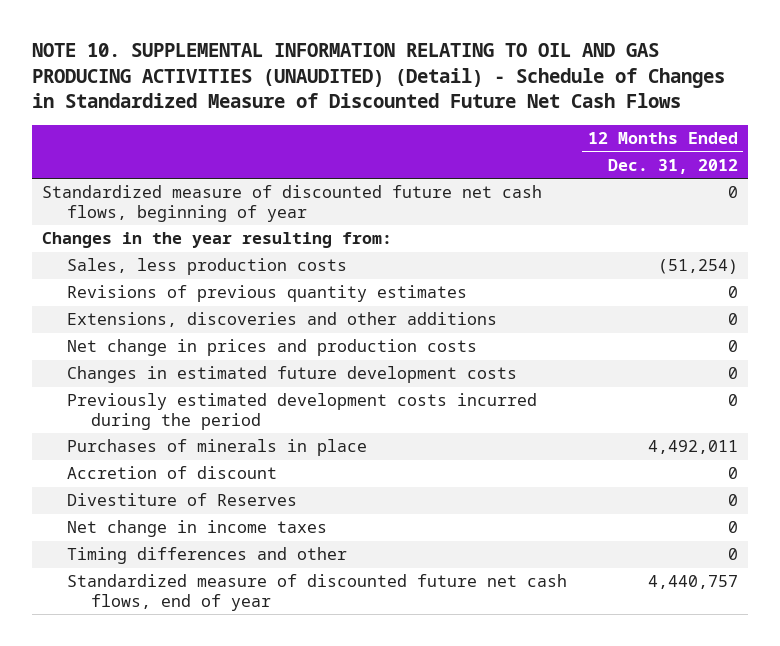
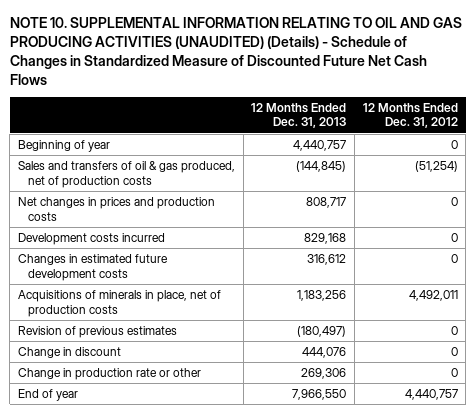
- NOTE 10. SUPPLEMENTAL INFORMATION RELATING TO OIL AND GAS PRODUCING ACTIVITIES (UNAUDITED) (Detail) - Schedule of Changes in Standardized Measure of Discounted Future Net Cash Flows
+ NOTE 10. SUPPLEMENTAL INFORMATION RELATING TO OIL AND GAS PRODUCING ACTIVITIES (UNAUDITED) (Details) - Schedule of Changes in Standardized Measure of Discounted Future Net Cash Flows
- | 12 Months Ended Dec. 31, 2012
+ | 12 Months Ended Dec. 31, 2013 | 12 Months Ended Dec. 31, 2012
- Standardized measure of discounted future net cash flows, beginning of year | 0
- Changes in the year resulting from:
- Sales, less production costs | (51,254)
- Revisions of previous quantity estimates | 0
- Extensions, discoveries and other additions | 0
- Net change in prices and production costs | 0
+ Beginning of year | 4,440,757 | 0
+ Sales and transfers of oil & gas produced, net of production costs | (144,845) | (51,254)
+ Net changes in prices and production costs | 808,717 | 0
+ Development costs incurred | 829,168 | 0
- Previously estimated development costs incurred during the period | 0
- Purchases of minerals in place | 4,492,011
- Accretion of discount | 0
- Divestiture of Reserves | 0
- Net change in income taxes | 0
- Timing differences and other | 0
- Standardized measure of discounted future net cash flows, end of year | 4,440,757
+ Acquisitions of minerals in place, net of production costs | 1,183,256 | 4,492,011
+ Revision of previous estimates | (180,497) | 0
+ Change in discount | 444,076 | 0
+ Change in production rate or other | 269,306 | 0
+ End of year | 7,966,550 | 4,440,757

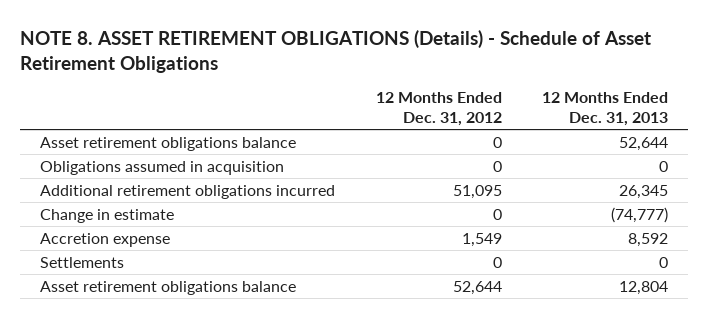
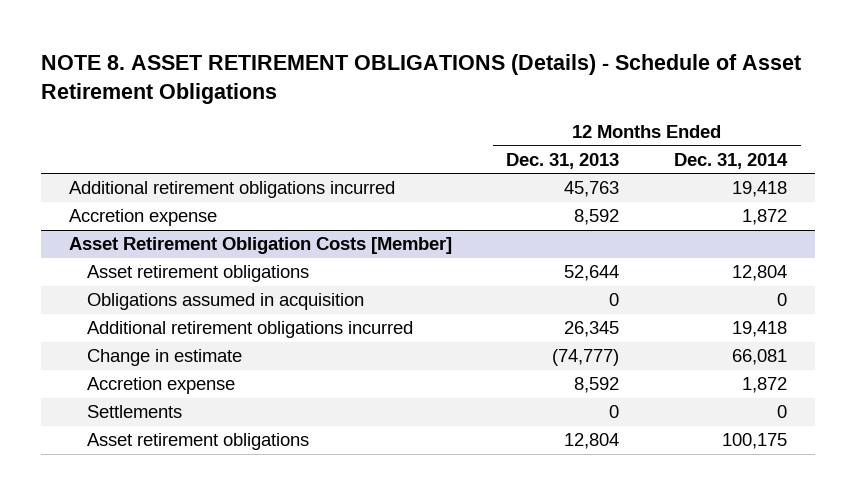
- | 12 Months Ended Dec. 31, 2012 | 12 Months Ended Dec. 31, 2013
+ | 12 Months Ended Dec. 31, 2013 | 12 Months Ended Dec. 31, 2014
- Asset retirement obligations balance | 0 | 52,644
+ Additional retirement obligations incurred | 45,763 | 19,418
+ Accretion expense | 8,592 | 1,872
+ Asset Retirement Obligation Costs [Member]
+ Asset retirement obligations | 52,644 | 12,804
- Asset retirement obligations balance | 52,644 | 12,804
+ Asset retirement obligations | 12,804 | 100,175

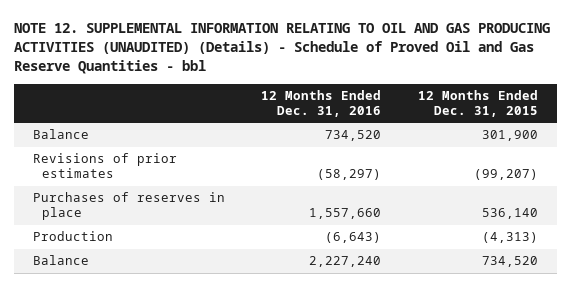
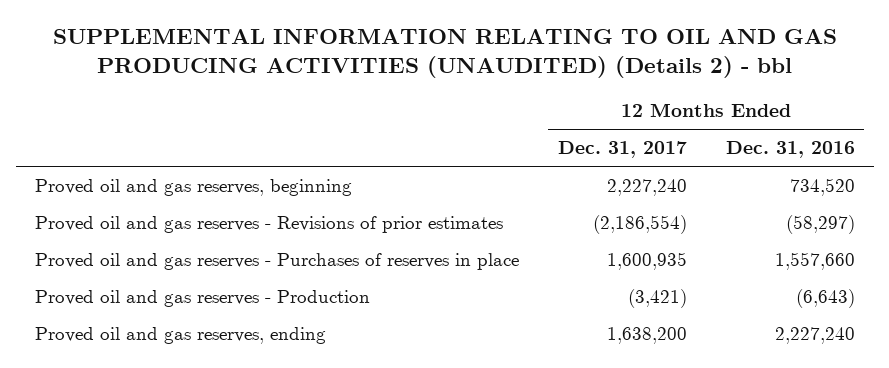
- NOTE 12. SUPPLEMENTAL INFORMATION RELATING TO OIL AND GAS PRODUCING ACTIVITIES (UNAUDITED) (Details) - Schedule of Proved Oil and Gas Reserve Quantities - bbl
+ SUPPLEMENTAL INFORMATION RELATING TO OIL AND GAS PRODUCING ACTIVITIES (UNAUDITED) (Details 2) - bbl
- | 12 Months Ended Dec. 31, 2016 | 12 Months Ended Dec. 31, 2015
+ | 12 Months Ended Dec. 31, 2017 | 12 Months Ended Dec. 31, 2016
- Balance | 734,520 | 301,900
- Revisions of prior estimates | (58,297) | (99,207)
- Purchases of reserves in place | 1,557,660 | 536,140
- Production | (6,643) | (4,313)
- Balance | 2,227,240 | 734,520
+ Proved oil and gas reserves, beginning | 2,227,240 | 734,520
+ Proved oil and gas reserves - Revisions of prior estimates | (2,186,554) | (58,297)
+ Proved oil and gas reserves - Purchases of reserves in place | 1,600,935 | 1,557,660
+ Proved oil and gas reserves - Production | (3,421) | (6,643)
+ Proved oil and gas reserves, ending | 1,638,200 | 2,227,240

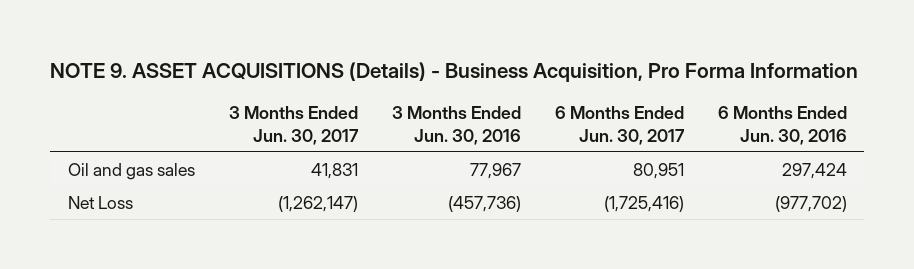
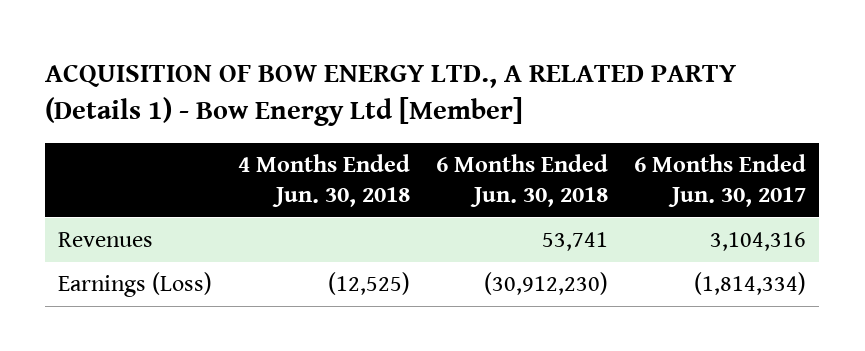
- NOTE 9. ASSET ACQUISITIONS (Details) - Business Acquisition, Pro Forma Information
+ ACQUISITION OF BOW ENERGY LTD., A RELATED PARTY (Details 1) - Bow Energy Ltd [Member]
- | 3 Months Ended Jun. 30, 2017 | 3 Months Ended Jun. 30, 2016 | 6 Months Ended Jun. 30, 2017 | 6 Months Ended Jun. 30, 2016
+ | 4 Months Ended Jun. 30, 2018 | 6 Months Ended Jun. 30, 2018 | 6 Months Ended Jun. 30, 2017
- Oil and gas sales | 41,831 | 77,967 | 80,951 | 297,424
- Net Loss | (1,262,147) | (457,736) | (1,725,416) | (977,702)
+ Revenues | | 53,741 | 3,104,316
+ Earnings (Loss) | (12,525) | (30,912,230) | (1,814,334)

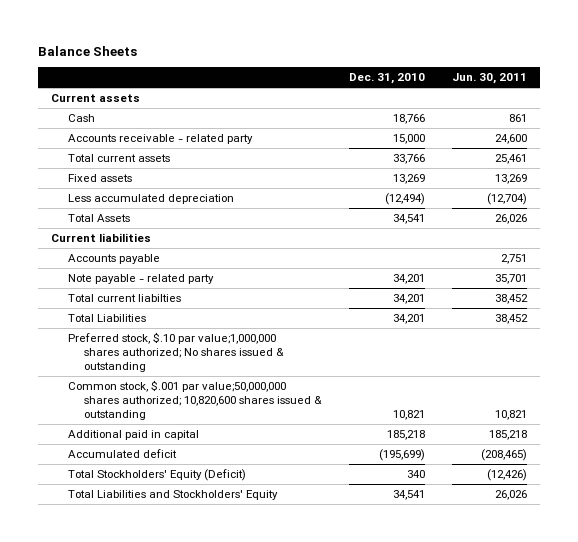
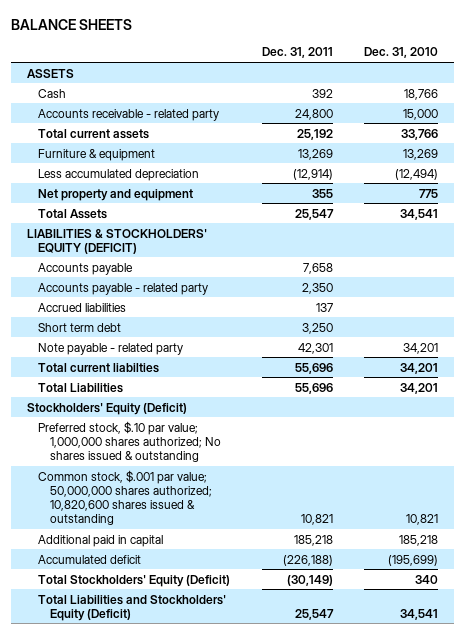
- Balance Sheets
+ BALANCE SHEETS
- | Dec. 31, 2010 | Jun. 30, 2011
+ | Dec. 31, 2011 | Dec. 31, 2010
- Current assets
+ ASSETS
- Fixed assets | 13,269 | 13,269
+ Furniture & equipment | 13,269 | 13,269
+ Net property and equipment | 355 | 775
- Current liabilities
+ LIABILITIES & STOCKHOLDERS' EQUITY (DEFICIT)
+ Accounts payable - related party | 2,350 |
+ Accrued liabilities | 137 |
+ Short term debt | 3,250 |
- Preferred stock, $.10 par value;1,000,000 shares authorized; No shares issued & outstanding
- Common stock, $.001 par value;50,000,000 shares authorized; 10,820,600 shares issued & outstanding | 10,821 | 10,821
+ Stockholders' Equity (Deficit)
+ Preferred stock, $.10 par value; 1,000,000 shares authorized; No shares issued & outstanding
+ Common stock, $.001 par value; 50,000,000 shares authorized; 10,820,600 shares issued & outstanding | 10,821 | 10,821
- Total Liabilities and Stockholders' Equity | 34,541 | 26,026
+ Total Liabilities and Stockholders' Equity (Deficit) | 25,547 | 34,541

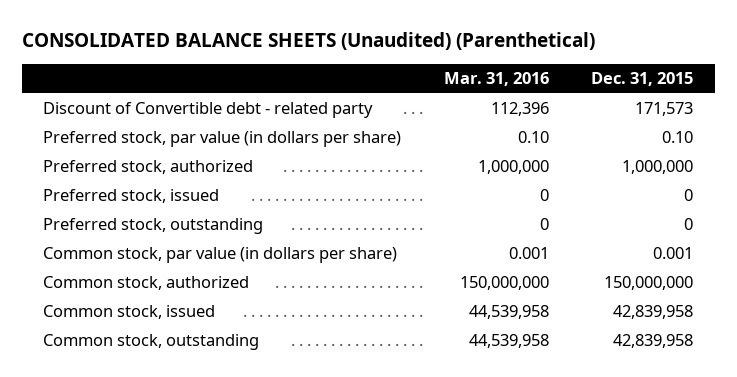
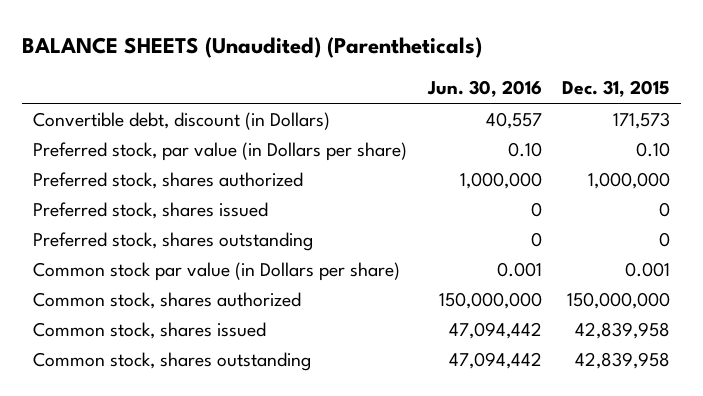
- CONSOLIDATED BALANCE SHEETS (Unaudited) (Parenthetical)
+ BALANCE SHEETS (Unaudited) (Parentheticals)
- | Mar. 31, 2016 | Dec. 31, 2015
+ | Jun. 30, 2016 | Dec. 31, 2015
- Discount of Convertible debt - related party | 112,396 | 171,573
- Preferred stock, par value (in dollars per share) | 0.10 | 0.10
- Preferred stock, authorized | 1,000,000 | 1,000,000
- Preferred stock, issued | 0 | 0
- Preferred stock, outstanding | 0 | 0
- Common stock, par value (in dollars per share) | 0.001 | 0.001
- Common stock, authorized | 150,000,000 | 150,000,000
- Common stock, issued | 44,539,958 | 42,839,958
- Common stock, outstanding | 44,539,958 | 42,839,958
+ Convertible debt, discount (in Dollars) | 40,557 | 171,573
+ Preferred stock, par value (in Dollars per share) | 0.10 | 0.10
+ Preferred stock, shares authorized | 1,000,000 | 1,000,000
+ Preferred stock, shares issued | 0 | 0
+ Preferred stock, shares outstanding | 0 | 0
+ Common stock par value (in Dollars per share) | 0.001 | 0.001
+ Common stock, shares authorized | 150,000,000 | 150,000,000
+ Common stock, shares issued | 47,094,442 | 42,839,958
+ Common stock, shares outstanding | 47,094,442 | 42,839,958

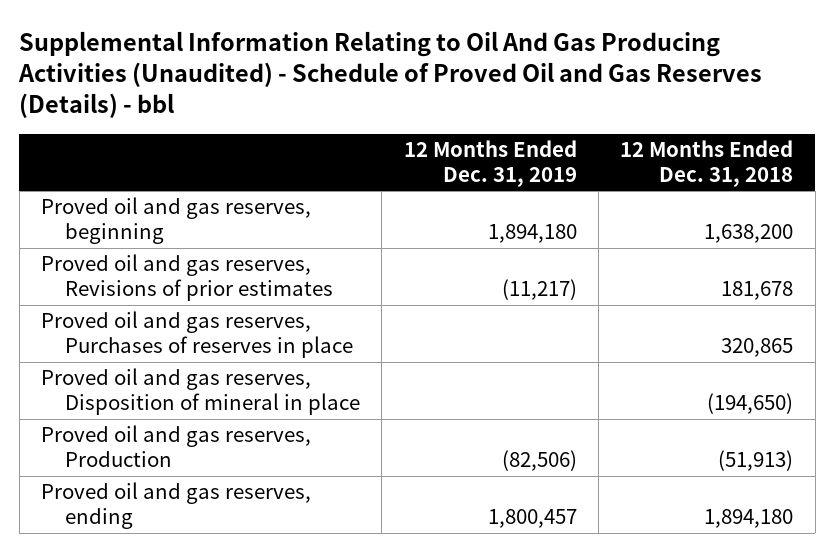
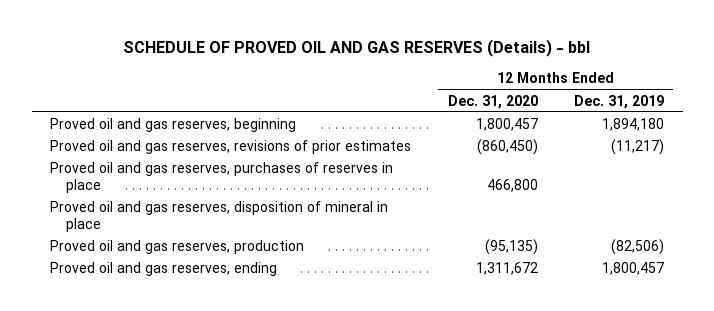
- Supplemental Information Relating to Oil And Gas Producing Activities (Unaudited) - Schedule of Proved Oil and Gas Reserves (Details) - bbl
+ SCHEDULE OF PROVED OIL AND GAS RESERVES (Details) - bbl
- | 12 Months Ended Dec. 31, 2019 | 12 Months Ended Dec. 31, 2018
+ | 12 Months Ended Dec. 31, 2020 | 12 Months Ended Dec. 31, 2019
- Proved oil and gas reserves, Revisions of prior estimates | (11,217) | 181,678
- Proved oil and gas reserves, Purchases of reserves in place | | 320,865
- Proved oil and gas reserves, Disposition of mineral in place | | (194,650)
- Proved oil and gas reserves, Production | (82,506) | (51,913)
+ Proved oil and gas reserves, revisions of prior estimates | (860,450) | (11,217)
+ Proved oil and gas reserves, purchases of reserves in place | 466,800 |
+ Proved oil and gas reserves, disposition of mineral in place
+ Proved oil and gas reserves, production | (95,135) | (82,506)

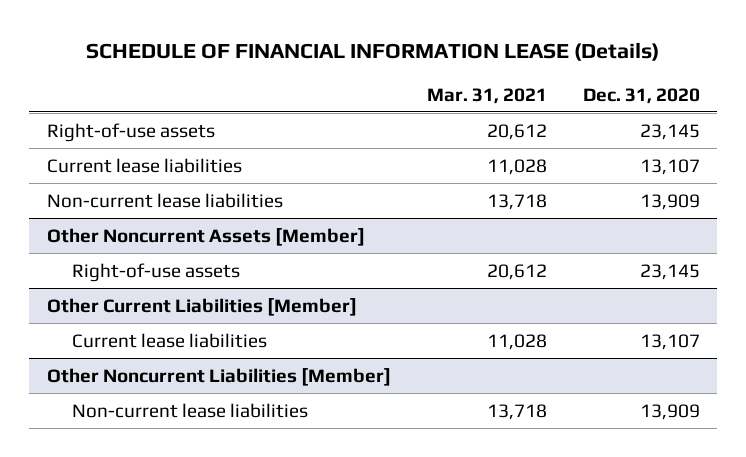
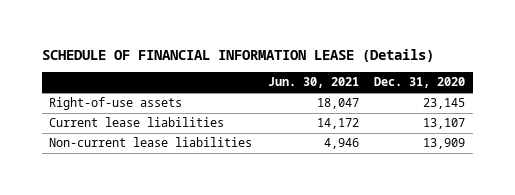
- | Mar. 31, 2021 | Dec. 31, 2020
+ | Jun. 30, 2021 | Dec. 31, 2020
- Other Noncurrent Assets [Member]
- Right-of-use assets | 20,612 | 23,145
- Other Current Liabilities [Member]
- Current lease liabilities | 11,028 | 13,107
- Other Noncurrent Liabilities [Member]
- Non-current lease liabilities | 13,718 | 13,909

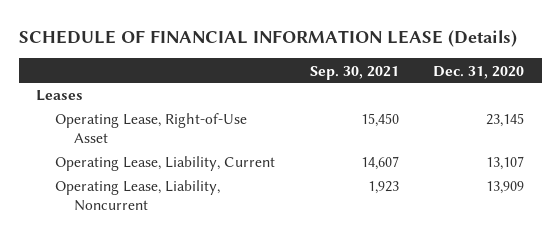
- | Jun. 30, 2021 | Dec. 31, 2020
+ | Sep. 30, 2021 | Dec. 31, 2020
- Right-of-use assets | 18,047 | 23,145
- Current lease liabilities | 14,172 | 13,107
- Non-current lease liabilities | 4,946 | 13,909
+ Leases
+ Operating Lease, Right-of-Use Asset | 15,450 | 23,145
+ Operating Lease, Liability, Current | 14,607 | 13,107
+ Operating Lease, Liability, Noncurrent | 1,923 | 13,909

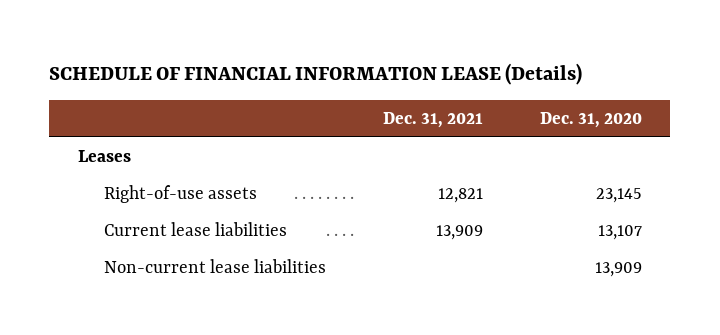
- | Sep. 30, 2021 | Dec. 31, 2020
+ | Dec. 31, 2021 | Dec. 31, 2020
- Operating Lease, Right-of-Use Asset | 15,450 | 23,145
- Operating Lease, Liability, Current | 14,607 | 13,107
- Operating Lease, Liability, Noncurrent | 1,923 | 13,909
+ Right-of-use assets | 12,821 | 23,145
+ Current lease liabilities | 13,909 | 13,107
+ Non-current lease liabilities | | 13,909

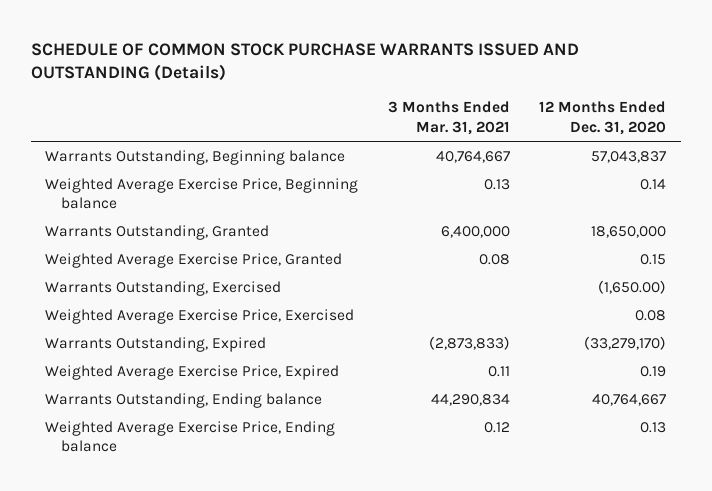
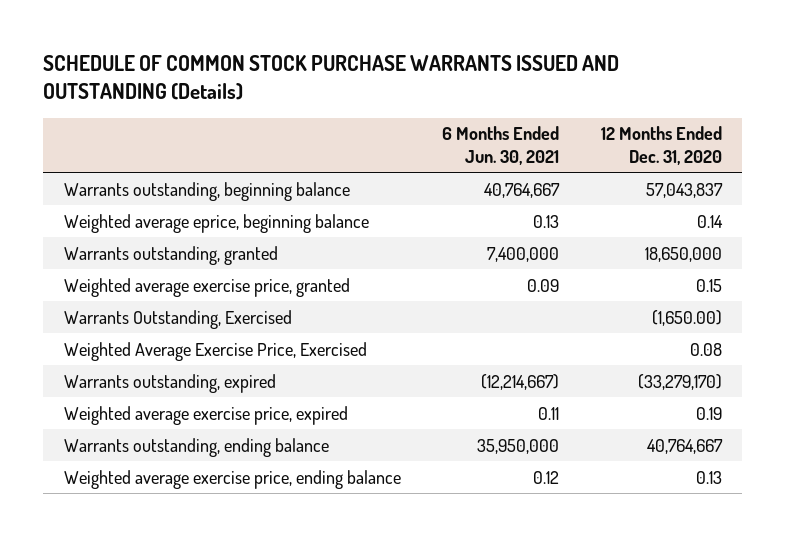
- | 3 Months Ended Mar. 31, 2021 | 12 Months Ended Dec. 31, 2020
+ | 6 Months Ended Jun. 30, 2021 | 12 Months Ended Dec. 31, 2020
- Warrants Outstanding, Beginning balance | 40,764,667 | 57,043,837
- Weighted Average Exercise Price, Beginning balance | 0.13 | 0.14
- Warrants Outstanding, Granted | 6,400,000 | 18,650,000
- Weighted Average Exercise Price, Granted | 0.08 | 0.15
+ Warrants outstanding, beginning balance | 40,764,667 | 57,043,837
+ Weighted average eprice, beginning balance | 0.13 | 0.14
+ Warrants outstanding, granted | 7,400,000 | 18,650,000
+ Weighted average exercise price, granted | 0.09 | 0.15
- Warrants Outstanding, Expired | (2,873,833) | (33,279,170)
- Weighted Average Exercise Price, Expired | 0.11 | 0.19
- Warrants Outstanding, Ending balance | 44,290,834 | 40,764,667
- Weighted Average Exercise Price, Ending balance | 0.12 | 0.13
+ Warrants outstanding, expired | (12,214,667) | (33,279,170)
+ Weighted average exercise price, expired | 0.11 | 0.19
+ Warrants outstanding, ending balance | 35,950,000 | 40,764,667
+ Weighted average exercise price, ending balance | 0.12 | 0.13

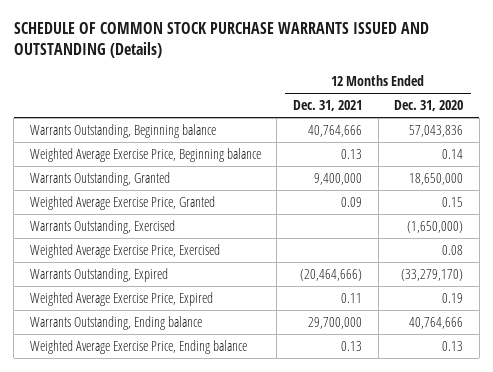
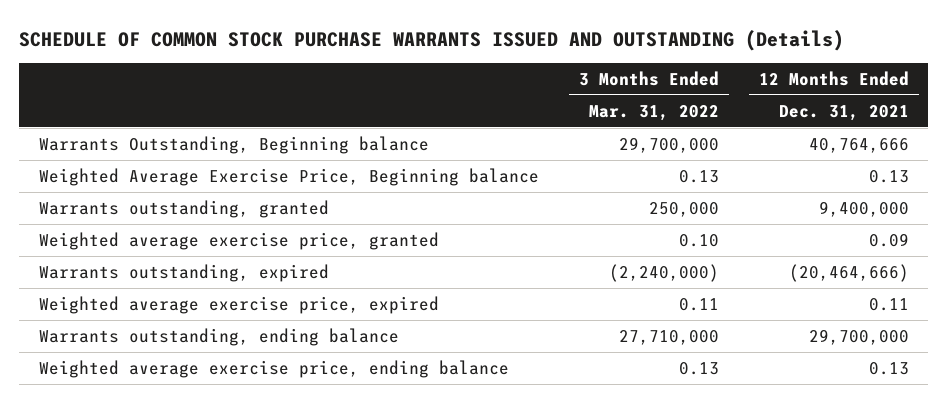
- | 12 Months Ended Dec. 31, 2021 | 12 Months Ended Dec. 31, 2020
+ | 3 Months Ended Mar. 31, 2022 | 12 Months Ended Dec. 31, 2021
- Warrants Outstanding, Granted | 9,400,000 | 18,650,000
- Weighted Average Exercise Price, Granted | 0.09 | 0.15
- Warrants Outstanding, Exercised | | (1,650,000)
- Weighted Average Exercise Price, Exercised | | 0.08
- Warrants Outstanding, Expired | (20,464,666) | (33,279,170)
- Weighted Average Exercise Price, Expired | 0.11 | 0.19
- Warrants Outstanding, Ending balance | 29,700,000 | 40,764,666
- Weighted Average Exercise Price, Ending balance | 0.13 | 0.13
+ Warrants outstanding, granted | 250,000 | 9,400,000
+ Weighted average exercise price, granted | 0.10 | 0.09
+ Warrants outstanding, expired | (2,240,000) | (20,464,666)
+ Weighted average exercise price, expired | 0.11 | 0.11
+ Warrants outstanding, ending balance | 27,710,000 | 29,700,000
+ Weighted average exercise price, ending balance | 0.13 | 0.13

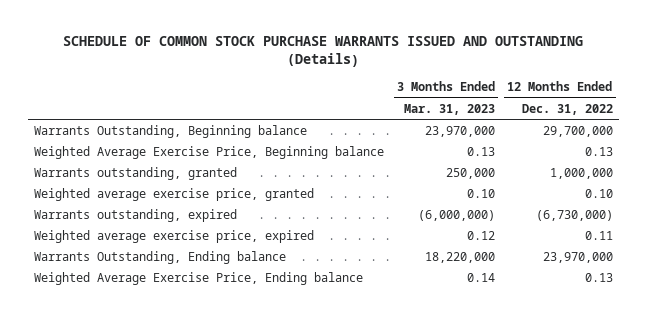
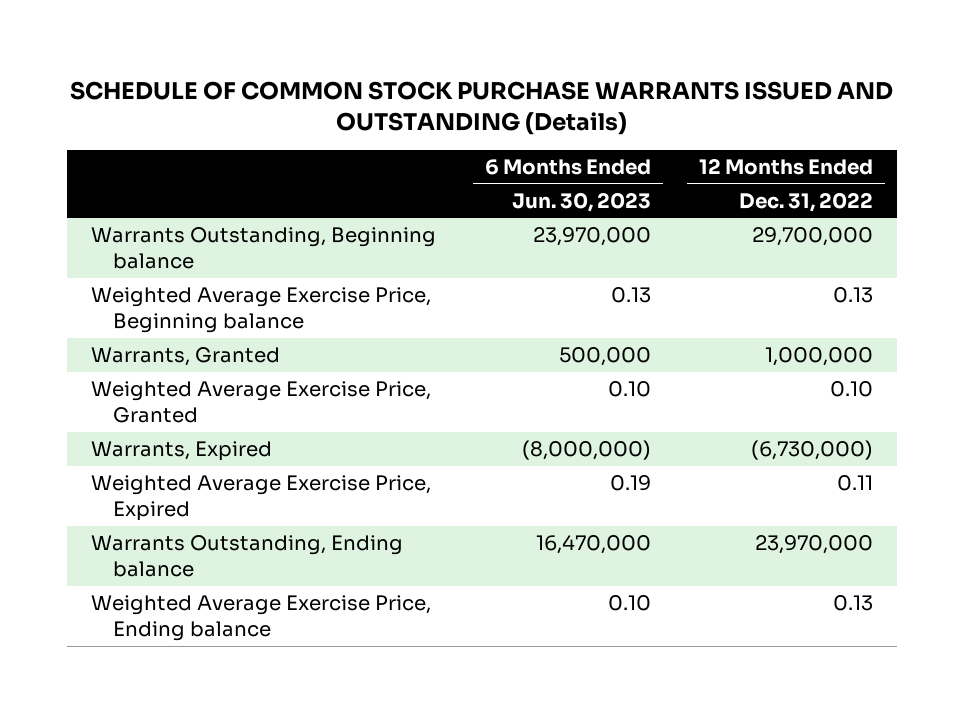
- | 3 Months Ended Mar. 31, 2023 | 12 Months Ended Dec. 31, 2022
+ | 6 Months Ended Jun. 30, 2023 | 12 Months Ended Dec. 31, 2022
- Warrants outstanding, granted | 250,000 | 1,000,000
- Weighted average exercise price, granted | 0.10 | 0.10
- Warrants outstanding, expired | (6,000,000) | (6,730,000)
- Weighted average exercise price, expired | 0.12 | 0.11
+ Warrants, Granted | 500,000 | 1,000,000
+ Weighted Average Exercise Price, Granted | 0.10 | 0.10
+ Warrants, Expired | (8,000,000) | (6,730,000)
+ Weighted Average Exercise Price, Expired | 0.19 | 0.11

